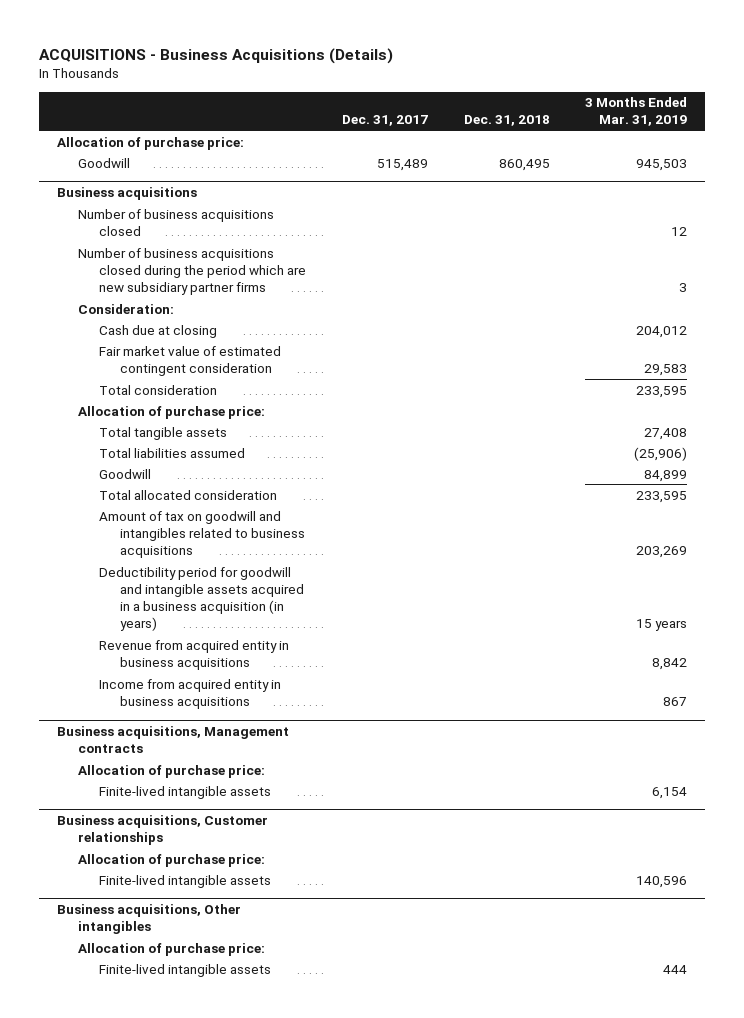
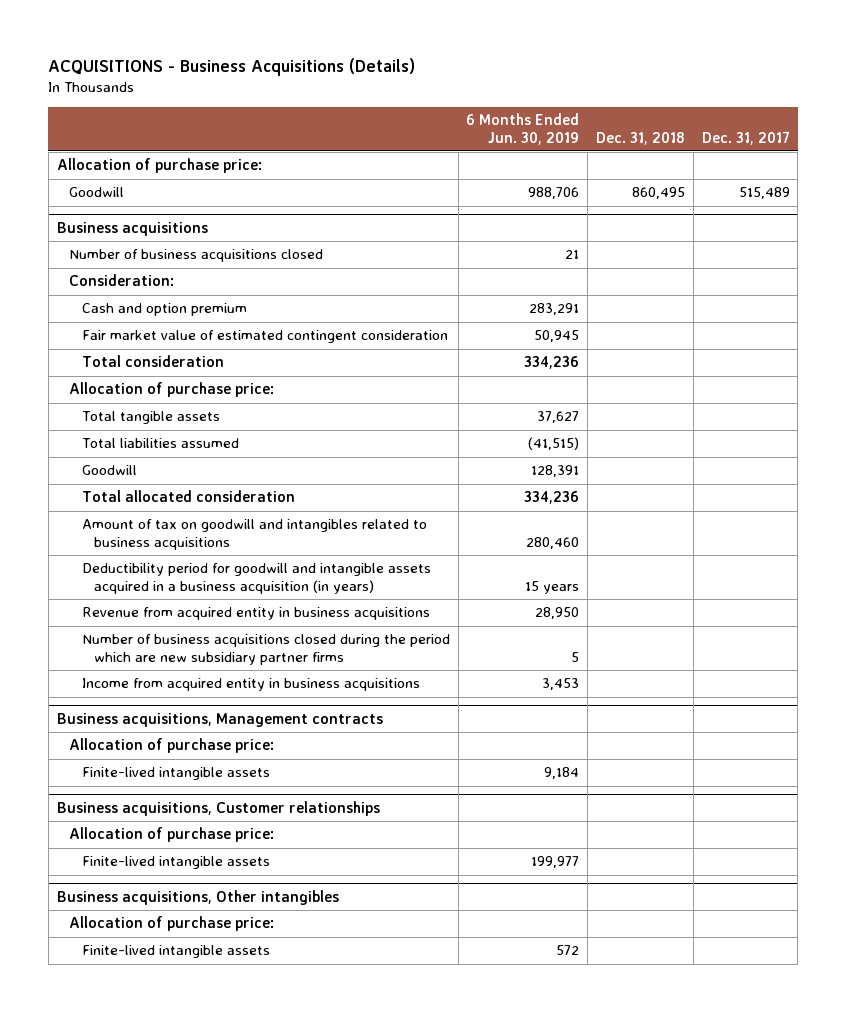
- | Dec. 31, 2017 | Dec. 31, 2018 | 3 Months Ended Mar. 31, 2019
+ | 6 Months Ended Jun. 30, 2019 | Dec. 31, 2018 | Dec. 31, 2017
@ Business acquisitions
- Cash due at closing | | | 204,012
+ Cash and option premium | 283,291 | |
moved down: Number of business acquisitions closed during the period which are new subsidiary partner firms | 5 | |

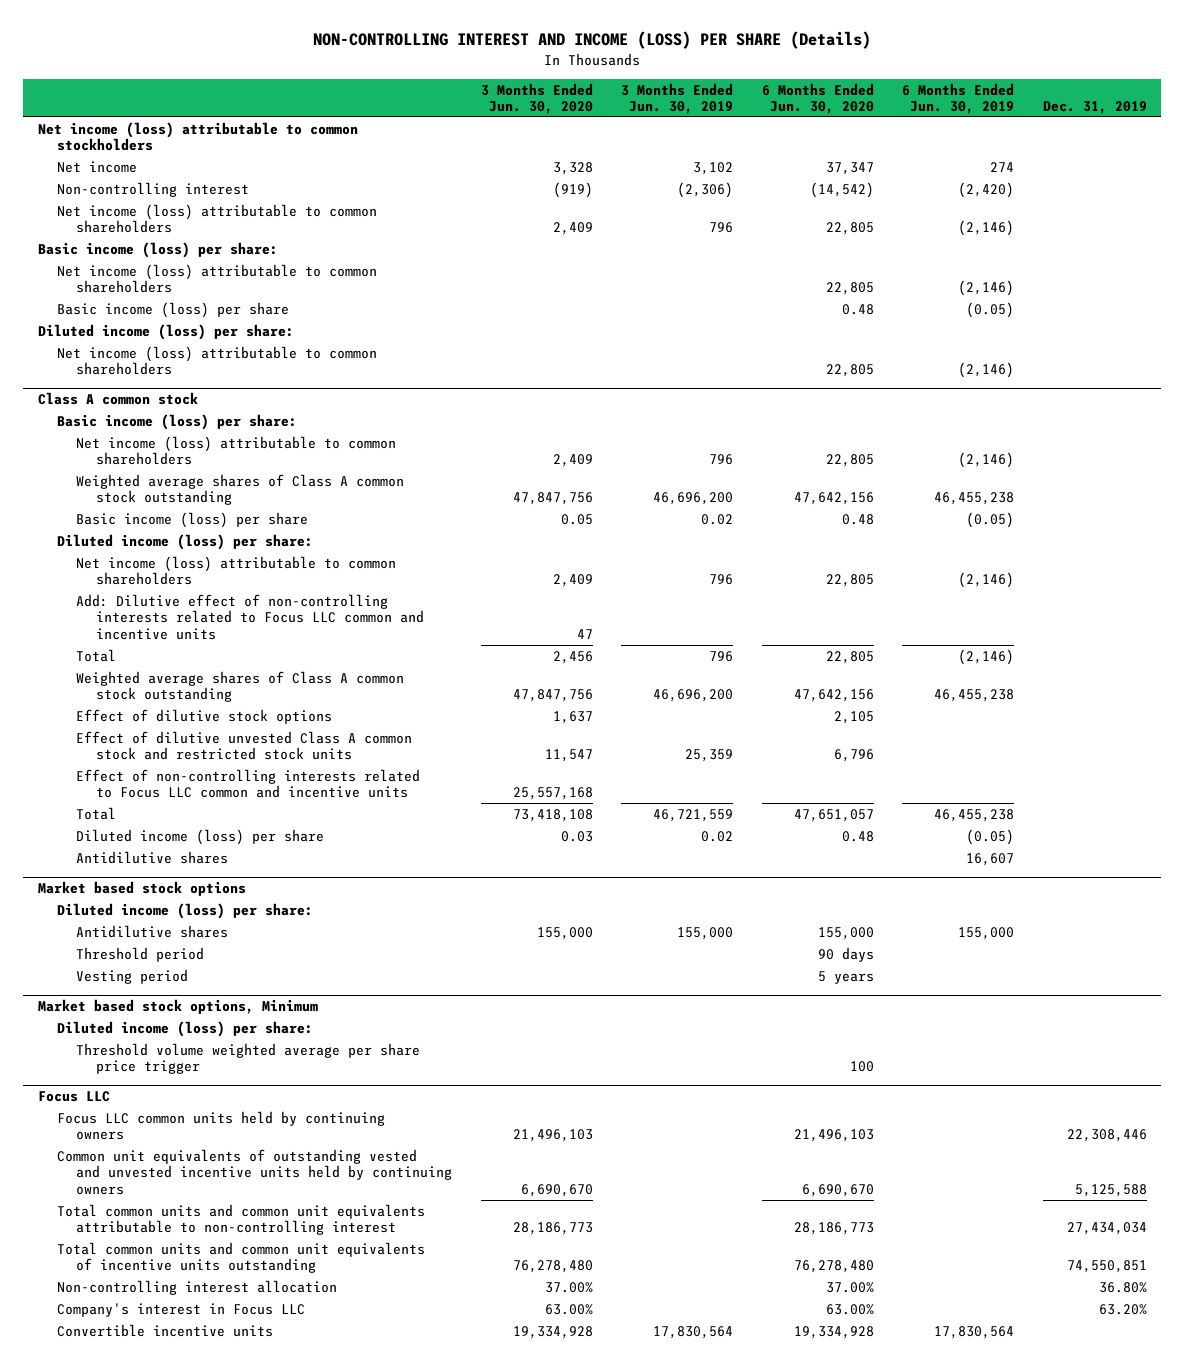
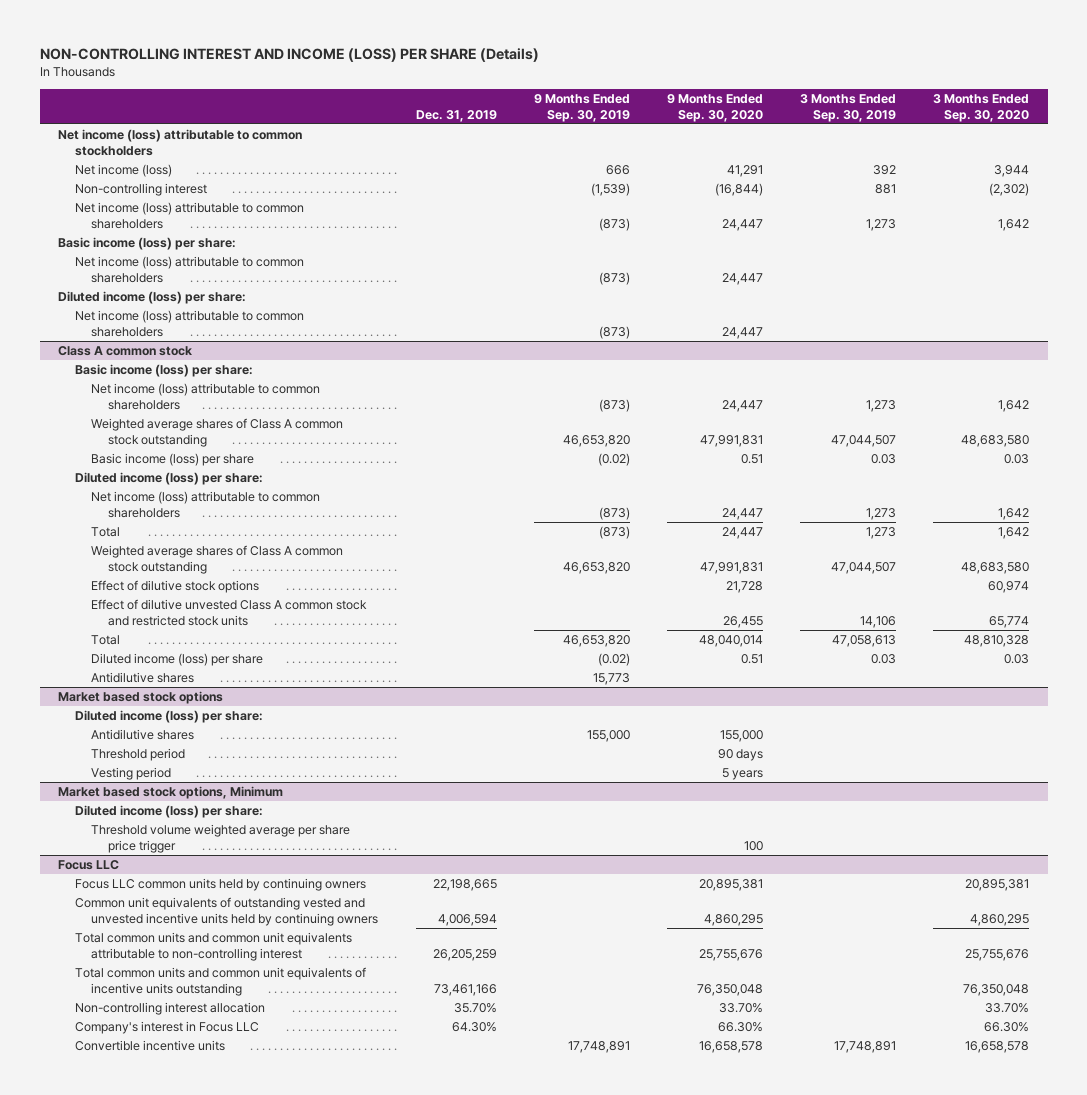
- | 3 Months Ended Jun. 30, 2020 | 3 Months Ended Jun. 30, 2019 | 6 Months Ended Jun. 30, 2020 | 6 Months Ended Jun. 30, 2019 | Dec. 31, 2019
+ | Dec. 31, 2019 | 9 Months Ended Sep. 30, 2019 | 9 Months Ended Sep. 30, 2020 | 3 Months Ended Sep. 30, 2019 | 3 Months Ended Sep. 30, 2020
- Net income | 3,328 | 3,102 | 37,347 | 274 |
+ Net income (loss) | | 666 | 41,291 | 392 | 3,944
- Basic income (loss) per share | | | 0.48 | (0.05) |
@ Class A common stock
- Add: Dilutive effect of non-controlling interests related to Focus LLC common and incentive units | 47 | | | |
- Effect of non-controlling interests related to Focus LLC common and incentive units | 25,557,168 | | | |
@ Focus LLC
- Focus LLC common units held by continuing owners | 21,496,103 | | 21,496,103 | | 22,308,446
- Common unit equivalents of outstanding vested and unvested incentive units held by continuing owners | 6,690,670 | | 6,690,670 | | 5,125,588
- Total common units and common unit equivalents attributable to non-controlling interest | 28,186,773 | | 28,186,773 | | 27,434,034
- Total common units and common unit equivalents of incentive units outstanding | 76,278,480 | | 76,278,480 | | 74,550,851
- Non-controlling interest allocation | 37.00% | | 37.00% | | 36.80%
- Company's interest in Focus LLC | 63.00% | | 63.00% | | 63.20%
+ Focus LLC common units held by continuing owners | 22,198,665 | | 20,895,381 | | 20,895,381
+ Common unit equivalents of outstanding vested and unvested incentive units held by continuing owners | 4,006,594 | | 4,860,295 | | 4,860,295
+ Total common units and common unit equivalents attributable to non-controlling interest | 26,205,259 | | 25,755,676 | | 25,755,676
+ Total common units and common unit equivalents of incentive units outstanding | 73,461,166 | | 76,350,048 | | 76,350,048
+ Non-controlling interest allocation | 35.70% | | 33.70% | | 33.70%
+ Company's interest in Focus LLC | 64.30% | | 66.30% | | 66.30%

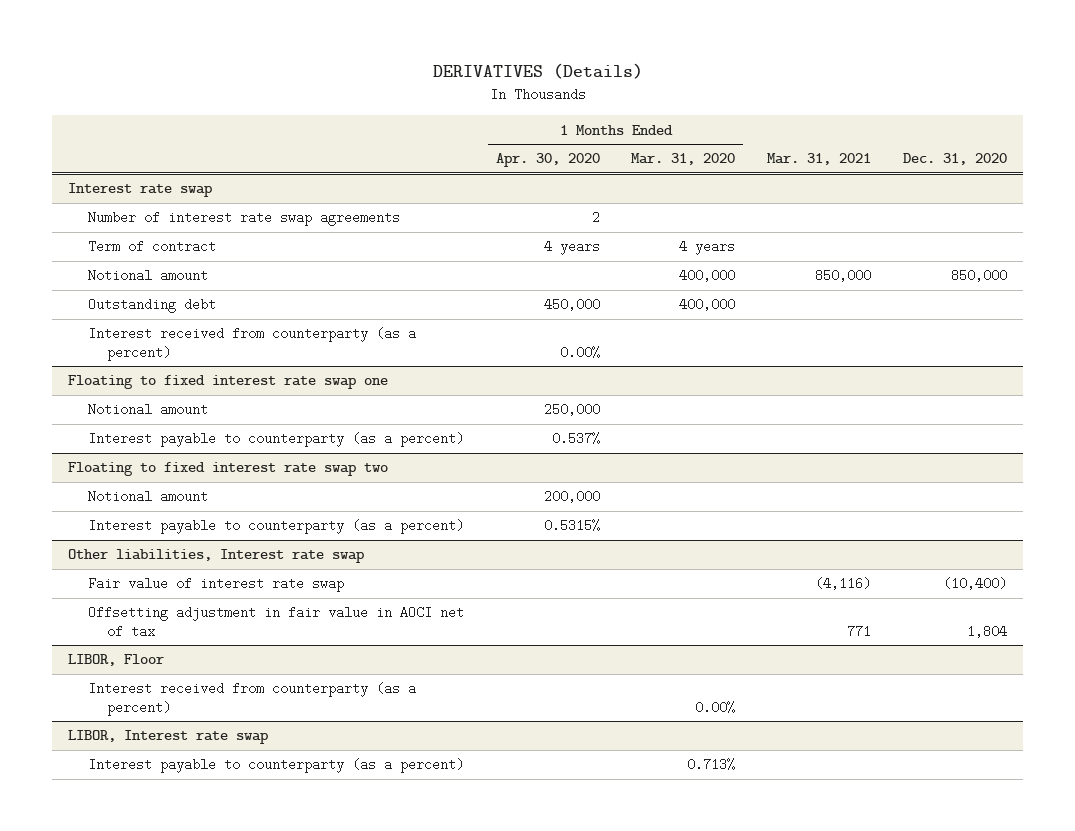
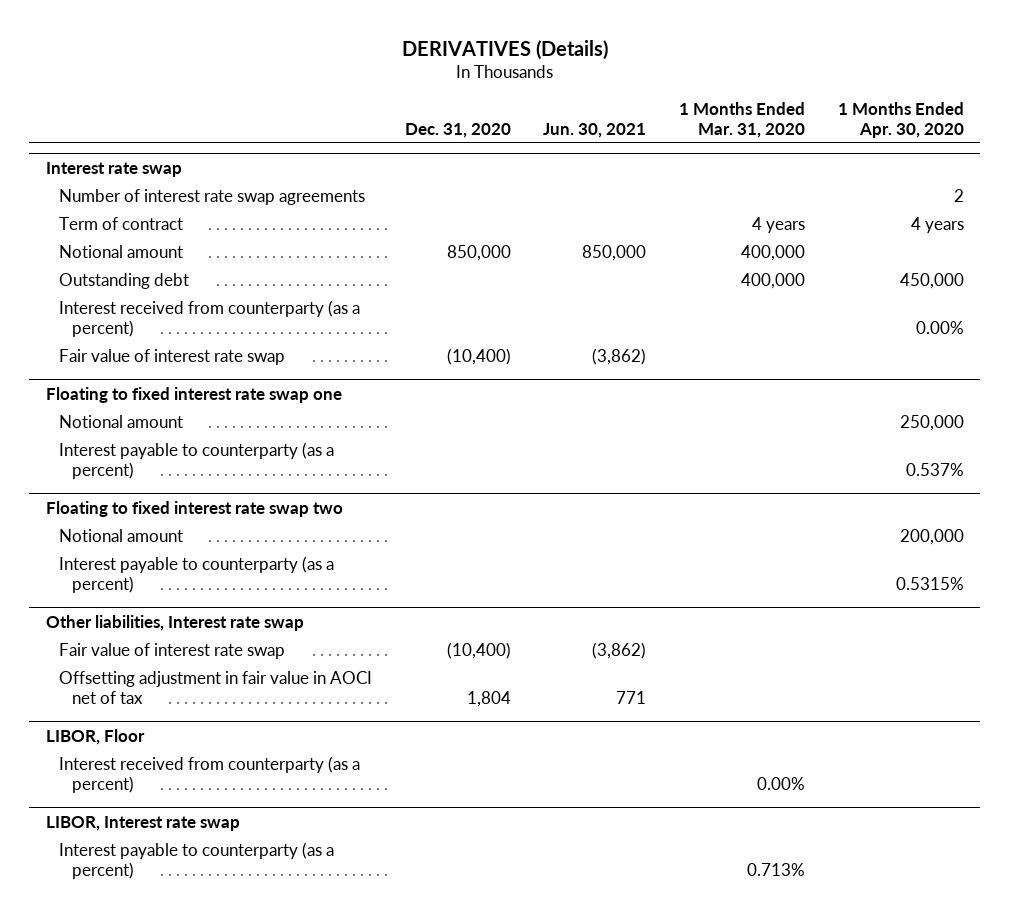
- | 1 Months Ended Apr. 30, 2020 | 1 Months Ended Mar. 31, 2020 | Mar. 31, 2021 | Dec. 31, 2020
+ | Dec. 31, 2020 | Jun. 30, 2021 | 1 Months Ended Mar. 31, 2020 | 1 Months Ended Apr. 30, 2020
@ Interest rate swap
+ Fair value of interest rate swap | (10,400) | (3,862) | |

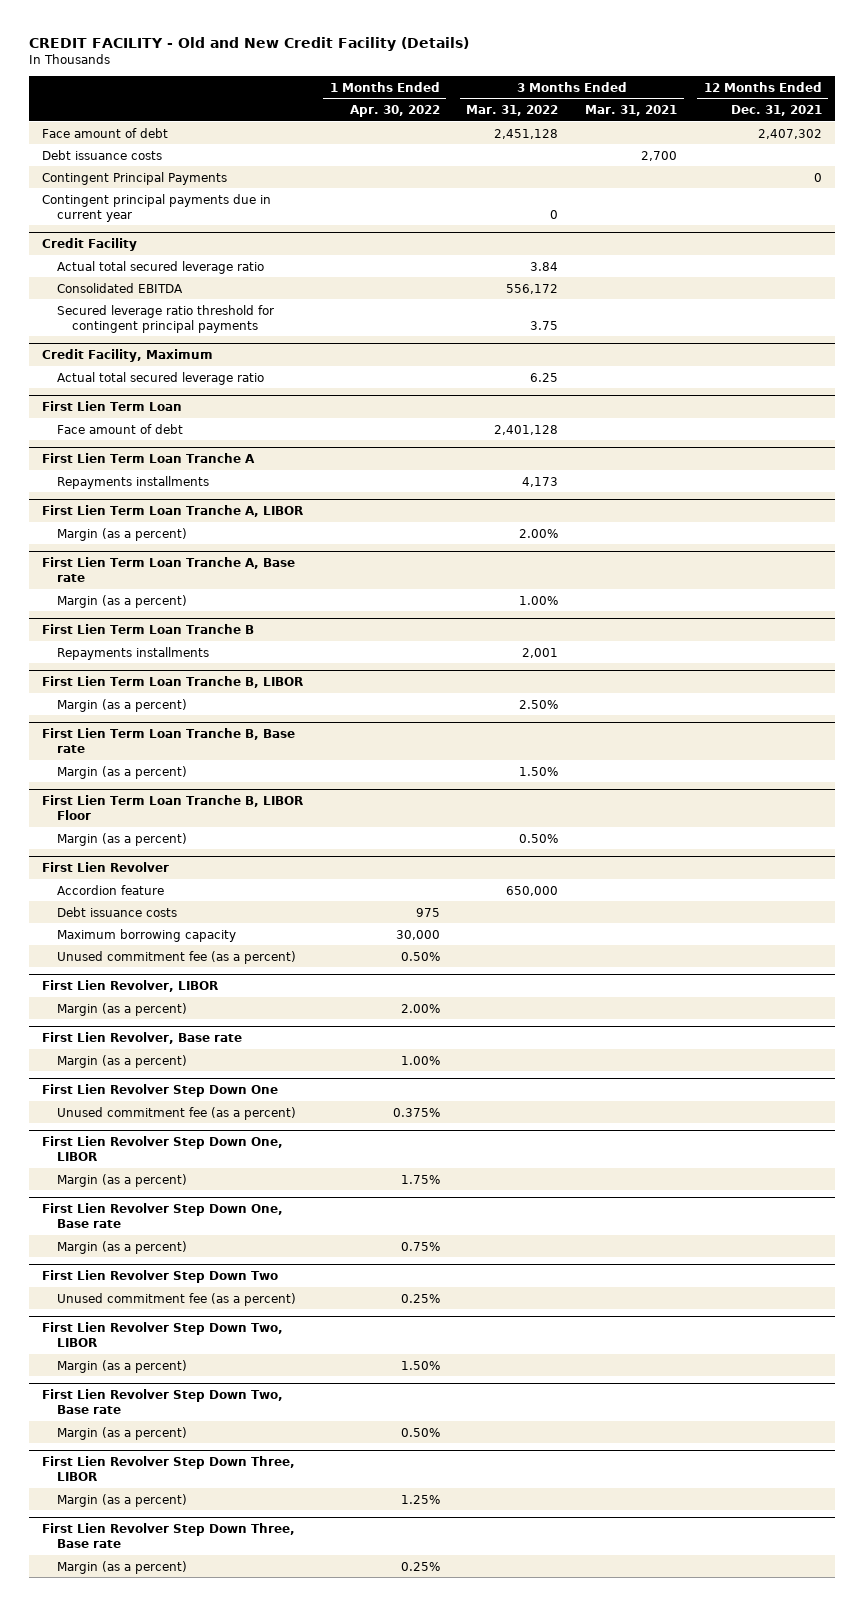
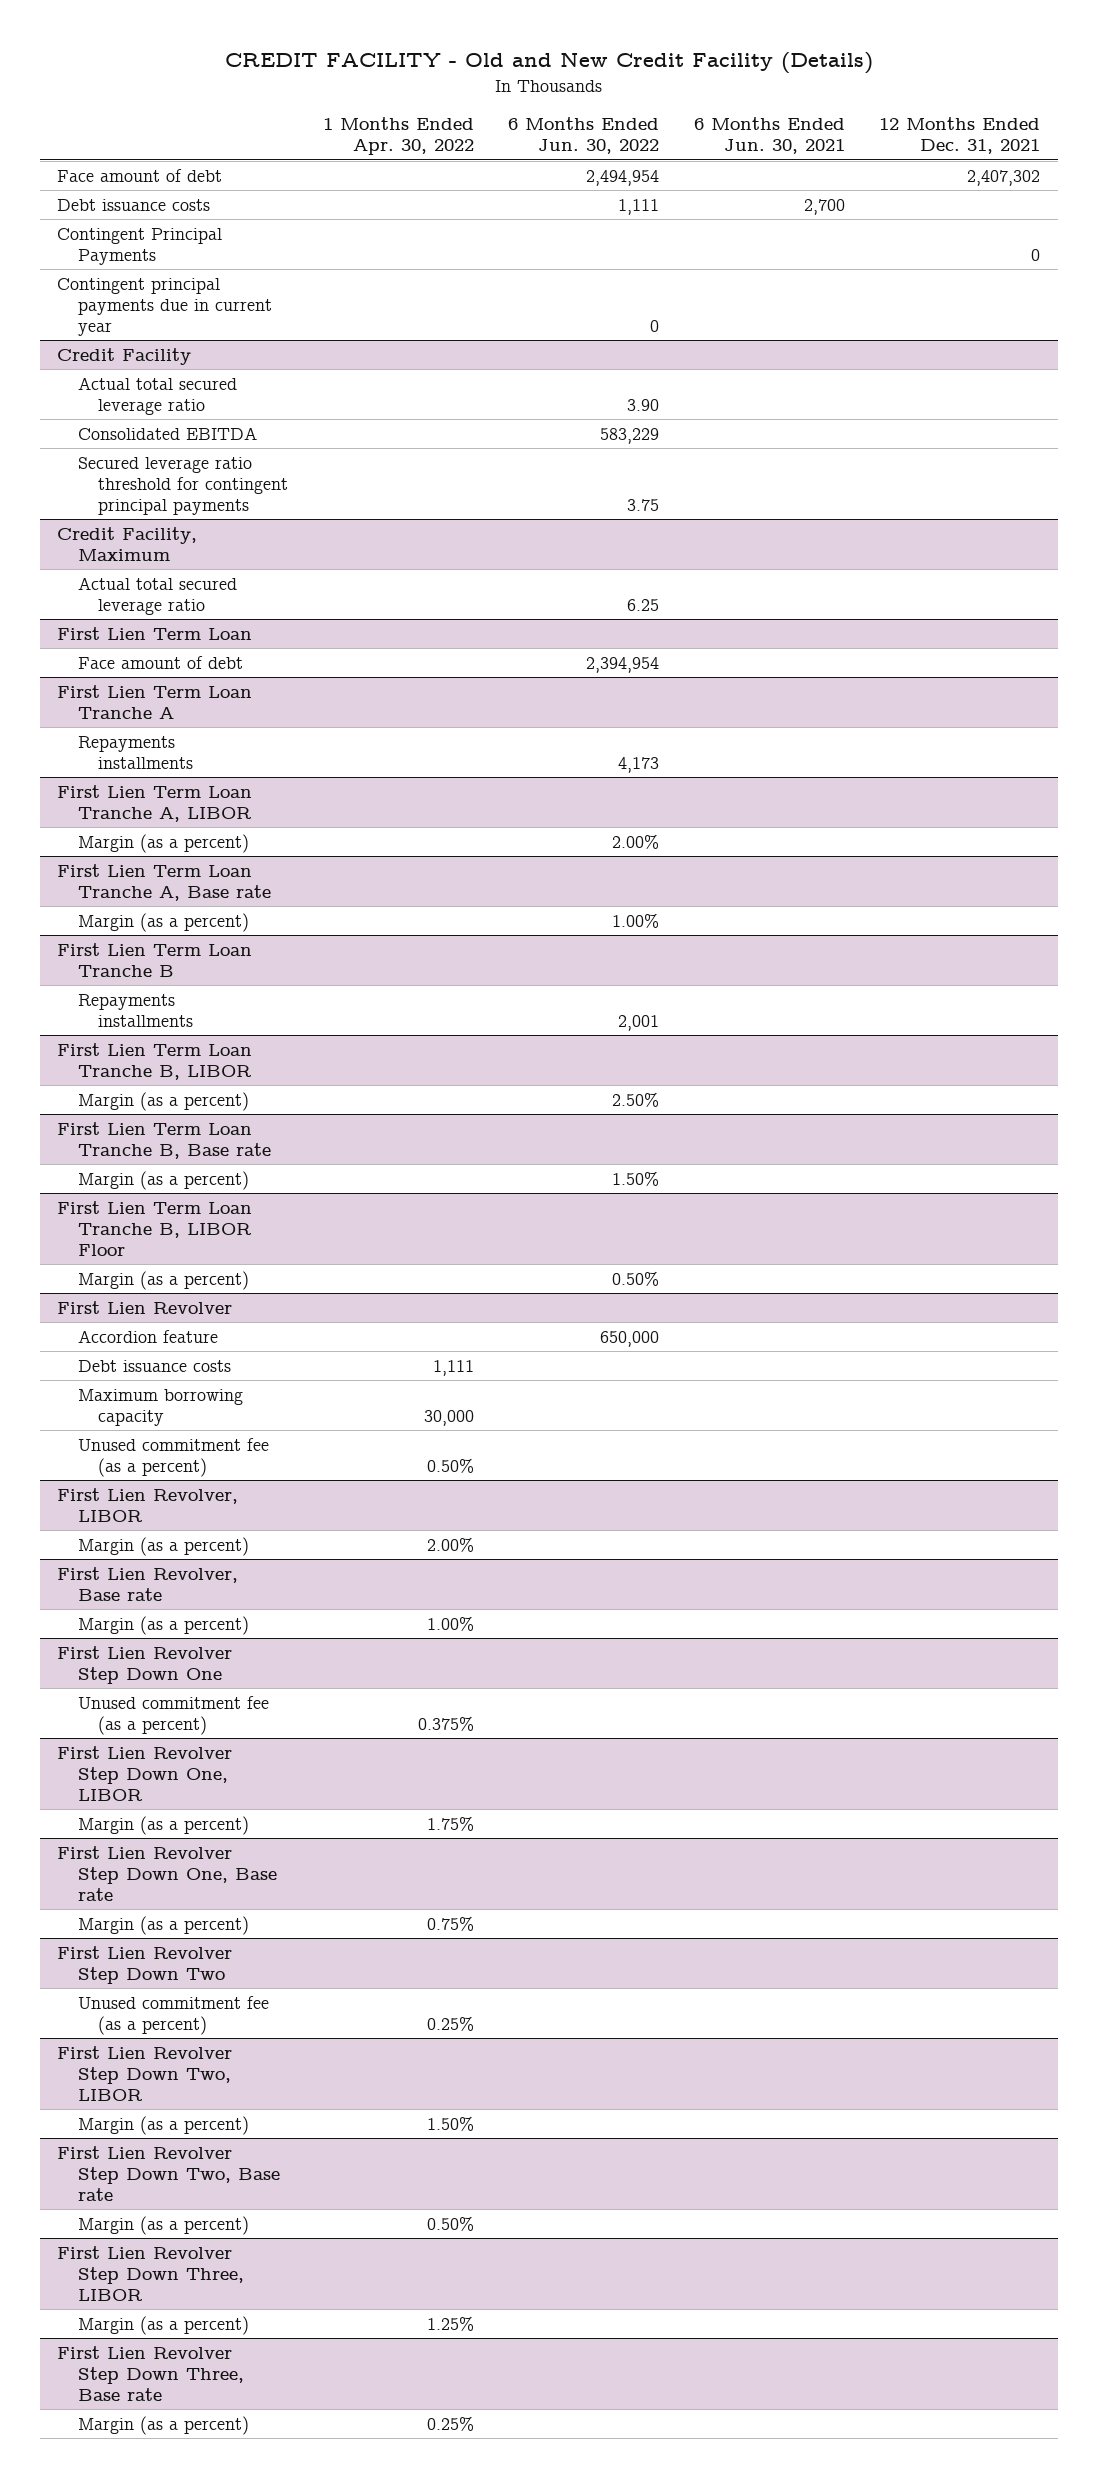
- | 1 Months Ended Apr. 30, 2022 | 3 Months Ended Mar. 31, 2022 | 3 Months Ended Mar. 31, 2021 | 12 Months Ended Dec. 31, 2021
+ | 1 Months Ended Apr. 30, 2022 | 6 Months Ended Jun. 30, 2022 | 6 Months Ended Jun. 30, 2021 | 12 Months Ended Dec. 31, 2021
@ First Lien Revolver
- Debt issuance costs | 975 | | |
+ Debt issuance costs | 1,111 | | |

